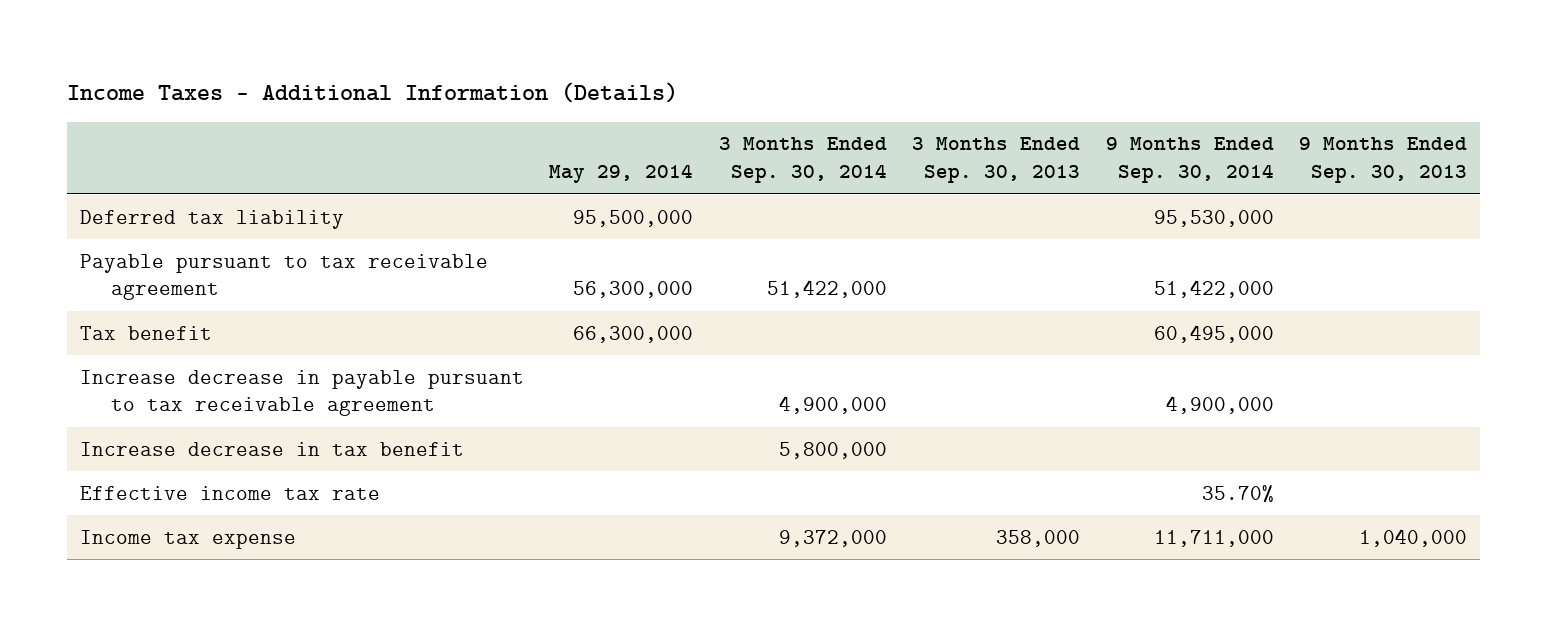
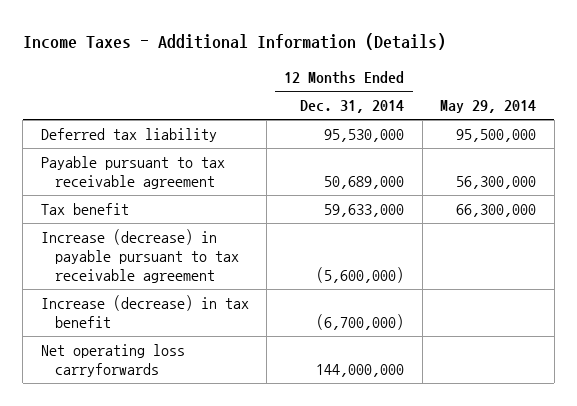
- | May 29, 2014 | 3 Months Ended Sep. 30, 2014 | 3 Months Ended Sep. 30, 2013 | 9 Months Ended Sep. 30, 2014 | 9 Months Ended Sep. 30, 2013
+ | 12 Months Ended Dec. 31, 2014 | May 29, 2014
- Increase decrease in payable pursuant to tax receivable agreement | | 4,900,000 | | 4,900,000 |
- Increase decrease in tax benefit | | 5,800,000 | | |
- Effective income tax rate | | | | 35.70% |
- Income tax expense | | 9,372,000 | 358,000 | 11,711,000 | 1,040,000
+ Increase (decrease) in payable pursuant to tax receivable agreement | (5,600,000) |
+ Increase (decrease) in tax benefit | (6,700,000) |
+ Net operating loss carryforwards | 144,000,000 |

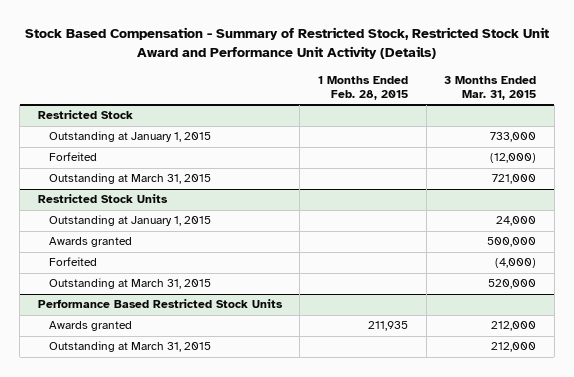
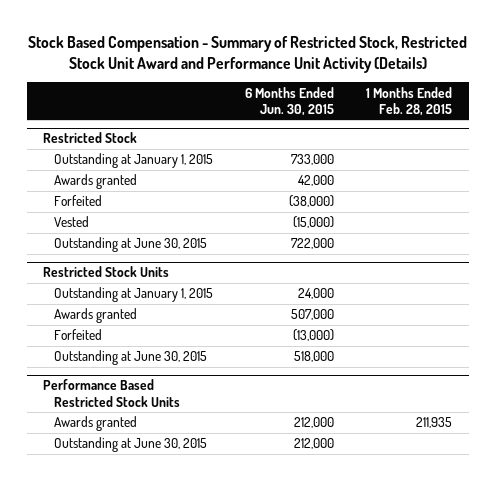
- | 1 Months Ended Feb. 28, 2015 | 3 Months Ended Mar. 31, 2015
+ | 6 Months Ended Jun. 30, 2015 | 1 Months Ended Feb. 28, 2015
@ Restricted Stock
+ Awards granted | 42,000 |
- Outstanding at March 31, 2015 | | 721,000
+ Vested | (15,000) |
+ Outstanding at June 30, 2015 | 722,000 |
@ Restricted Stock Units
- Outstanding at March 31, 2015 | | 520,000
+ Outstanding at June 30, 2015 | 518,000 |
@ Performance Based Restricted Stock Units
- Outstanding at March 31, 2015 | | 212,000
+ Outstanding at June 30, 2015 | 212,000 |

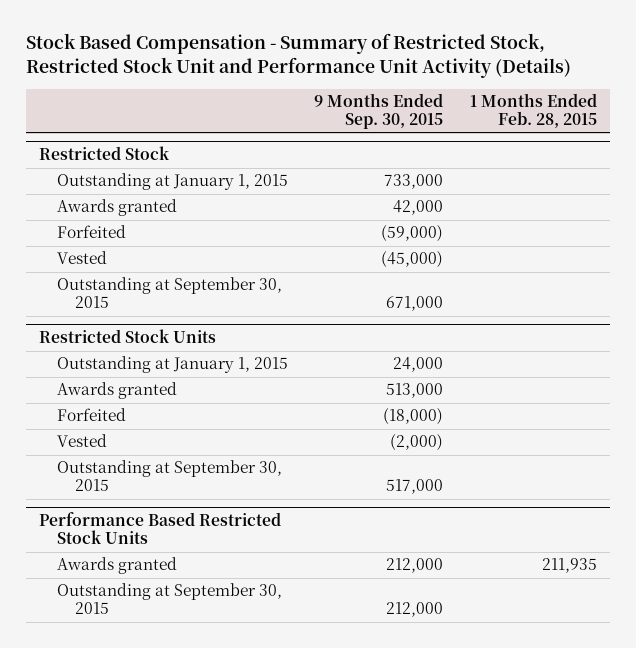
- Stock Based Compensation - Summary of Restricted Stock, Restricted Stock Unit Award and Performance Unit Activity (Details)
+ Stock Based Compensation - Summary of Restricted Stock, Restricted Stock Unit and Performance Unit Activity (Details)
- | 6 Months Ended Jun. 30, 2015 | 1 Months Ended Feb. 28, 2015
+ | 9 Months Ended Sep. 30, 2015 | 1 Months Ended Feb. 28, 2015
@ Restricted Stock
- Outstanding at June 30, 2015 | 722,000 |
+ Outstanding at September 30, 2015 | 671,000 |
@ Restricted Stock Units
- Outstanding at June 30, 2015 | 518,000 |
+ Vested | (2,000) |
+ Outstanding at September 30, 2015 | 517,000 |
@ Performance Based Restricted Stock Units
- Outstanding at June 30, 2015 | 212,000 |
+ Outstanding at September 30, 2015 | 212,000 |

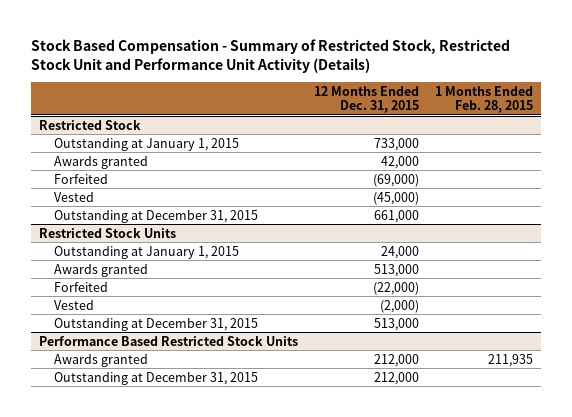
- | 9 Months Ended Sep. 30, 2015 | 1 Months Ended Feb. 28, 2015
+ | 12 Months Ended Dec. 31, 2015 | 1 Months Ended Feb. 28, 2015
@ Restricted Stock
- Outstanding at September 30, 2015 | 671,000 |
+ Outstanding at December 31, 2015 | 661,000 |
@ Restricted Stock Units
- Outstanding at September 30, 2015 | 517,000 |
+ Outstanding at December 31, 2015 | 513,000 |
@ Performance Based Restricted Stock Units
- Outstanding at September 30, 2015 | 212,000 |
+ Outstanding at December 31, 2015 | 212,000 |

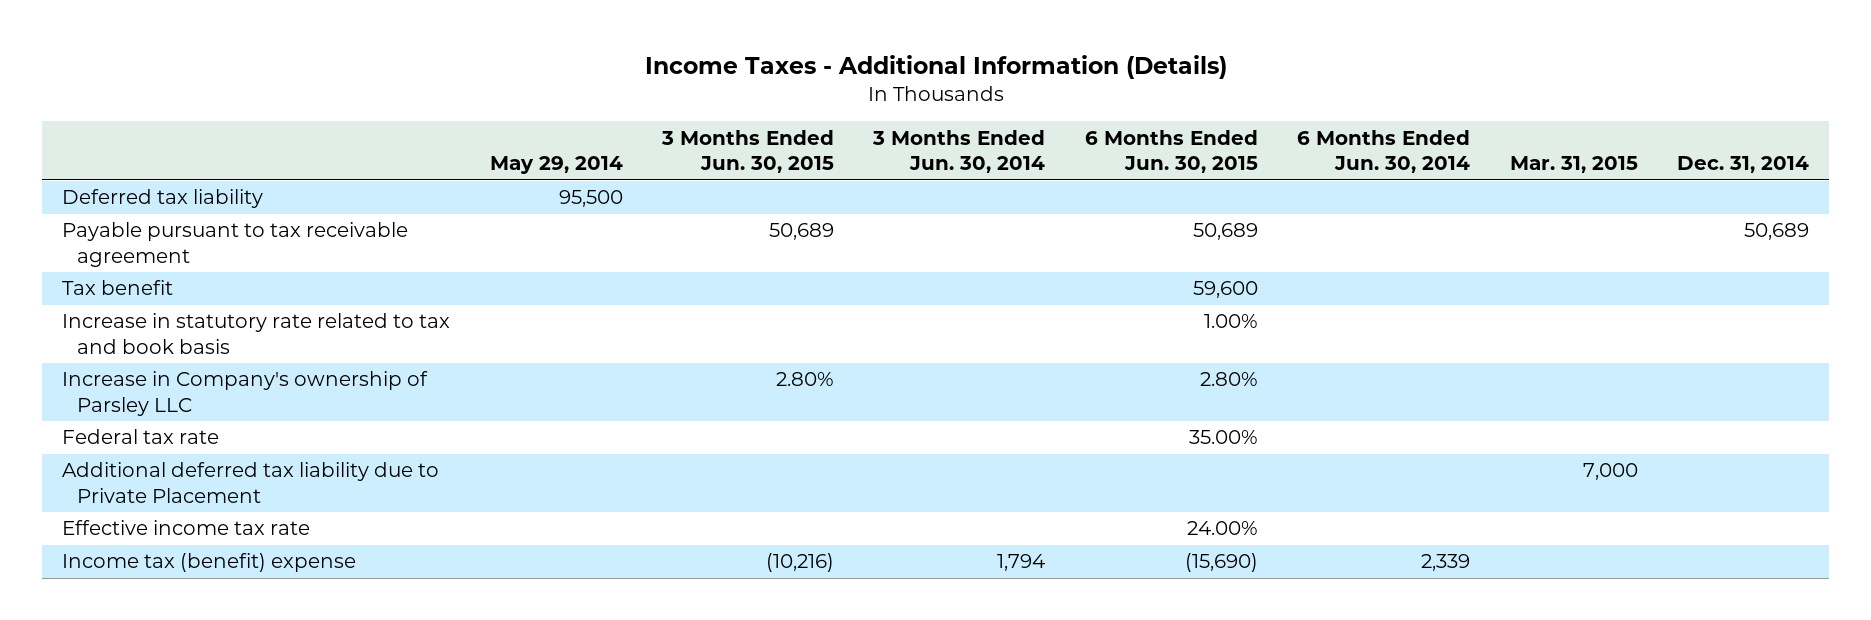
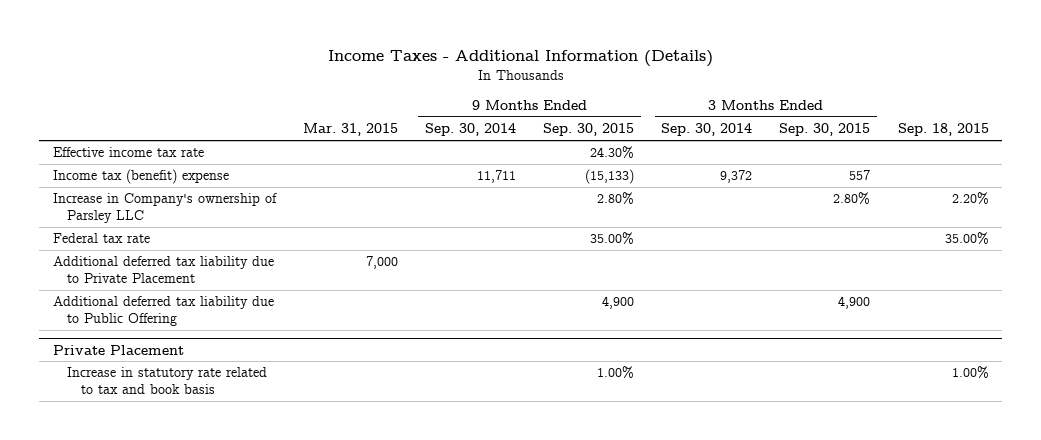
- | May 29, 2014 | 3 Months Ended Jun. 30, 2015 | 3 Months Ended Jun. 30, 2014 | 6 Months Ended Jun. 30, 2015 | 6 Months Ended Jun. 30, 2014 | Mar. 31, 2015 | Dec. 31, 2014
+ | Mar. 31, 2015 | 9 Months Ended Sep. 30, 2014 | 9 Months Ended Sep. 30, 2015 | 3 Months Ended Sep. 30, 2014 | 3 Months Ended Sep. 30, 2015 | Sep. 18, 2015
- Deferred tax liability | 95,500 | | | | | |
- Payable pursuant to tax receivable agreement | | 50,689 | | 50,689 | | | 50,689
- Tax benefit | | | | 59,600 | | |
- Increase in statutory rate related to tax and book basis | | | | 1.00% | | |
moved up: Effective income tax rate | | | 24.30% | | |
moved up: Income tax (benefit) expense | | 11,711 | (15,133) | 9,372 | 557 |
+ Additional deferred tax liability due to Public Offering | | | 4,900 | | 4,900 |
+ Private Placement
+ Increase in statutory rate related to tax and book basis | | | 1.00% | | | 1.00%

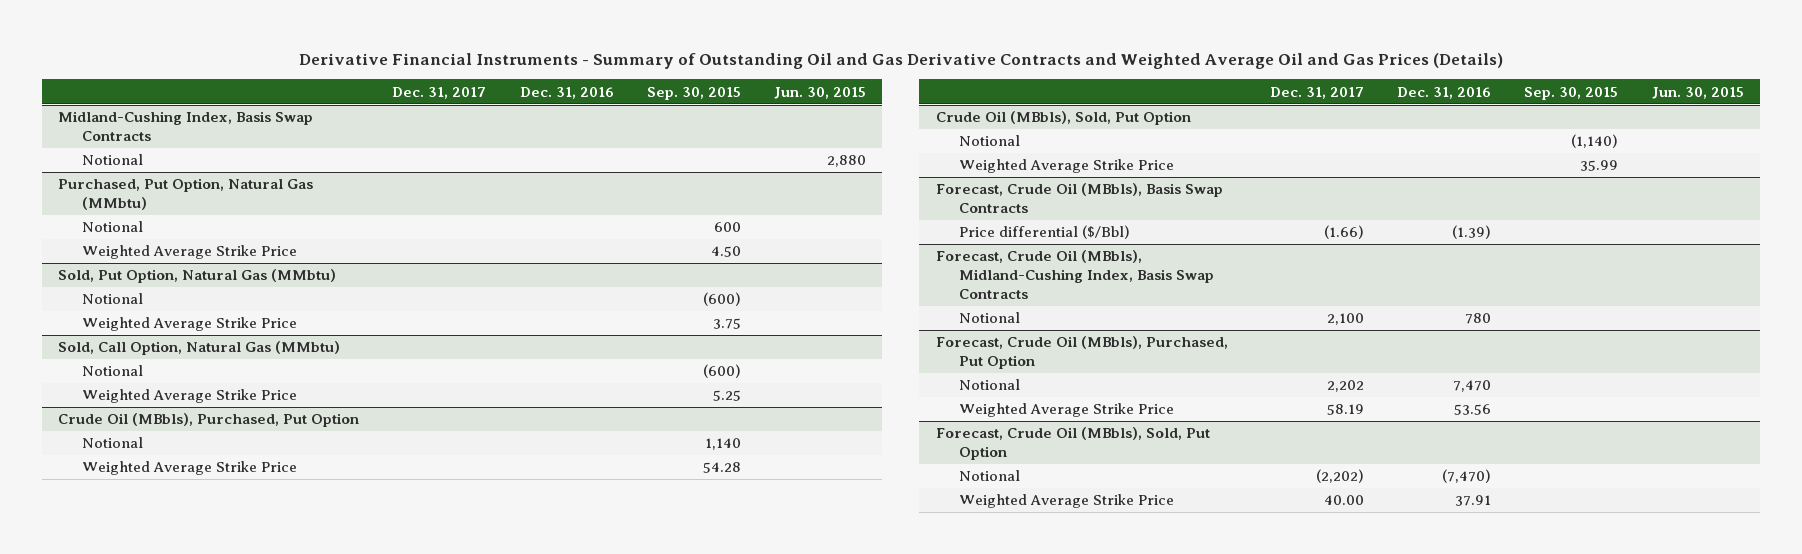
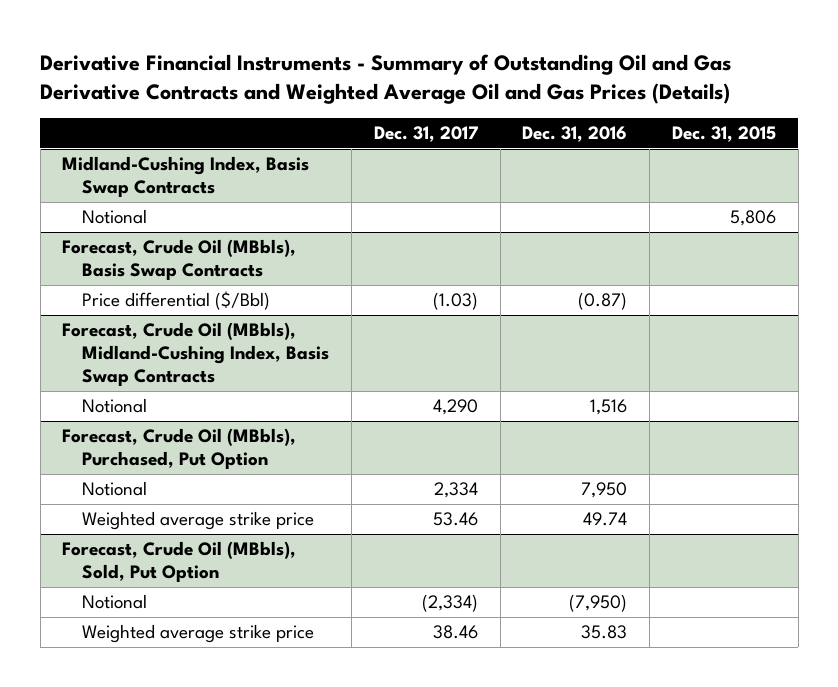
- | Dec. 31, 2017 | Dec. 31, 2016 | Sep. 30, 2015 | Jun. 30, 2015
+ | Dec. 31, 2017 | Dec. 31, 2016 | Dec. 31, 2015
- Purchased, Put Option, Natural Gas (MMbtu)
- Notional | | | 600 |
- Weighted Average Strike Price | | | 4.50 |
- Sold, Put Option, Natural Gas (MMbtu)
- Notional | | | (600) |
- Weighted Average Strike Price | | | 3.75 |
- Sold, Call Option, Natural Gas (MMbtu)
- Notional | | | (600) |
- Weighted Average Strike Price | | | 5.25 |
- Crude Oil (MBbls), Purchased, Put Option
- Notional | | | 1,140 |
- Weighted Average Strike Price | | | 54.28 |
- Crude Oil (MBbls), Sold, Put Option
- Notional | | | (1,140) |
- Weighted Average Strike Price | | | 35.99 |
@ Forecast, Crude Oil (MBbls), Basis Swap Contracts
- Price differential ($/Bbl) | (1.66) | (1.39) | |
+ Price differential ($/Bbl) | (1.03) | (0.87) |
@ Forecast, Crude Oil (MBbls), Midland-Cushing Index, Basis Swap Contracts
- Notional | 2,100 | 780 | |
+ Notional | 4,290 | 1,516 |
@ Forecast, Crude Oil (MBbls), Purchased, Put Option
- Notional | 2,202 | 7,470 | |
- Weighted Average Strike Price | 58.19 | 53.56 | |
+ Notional | 2,334 | 7,950 |
+ Weighted average strike price | 53.46 | 49.74 |
@ Forecast, Crude Oil (MBbls), Sold, Put Option
- Notional | (2,202) | (7,470) | |
- Weighted Average Strike Price | 40.00 | 37.91 | |
+ Notional | (2,334) | (7,950) |
+ Weighted average strike price | 38.46 | 35.83 |

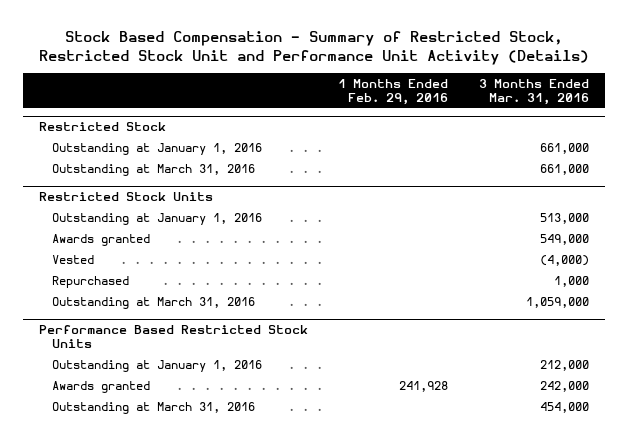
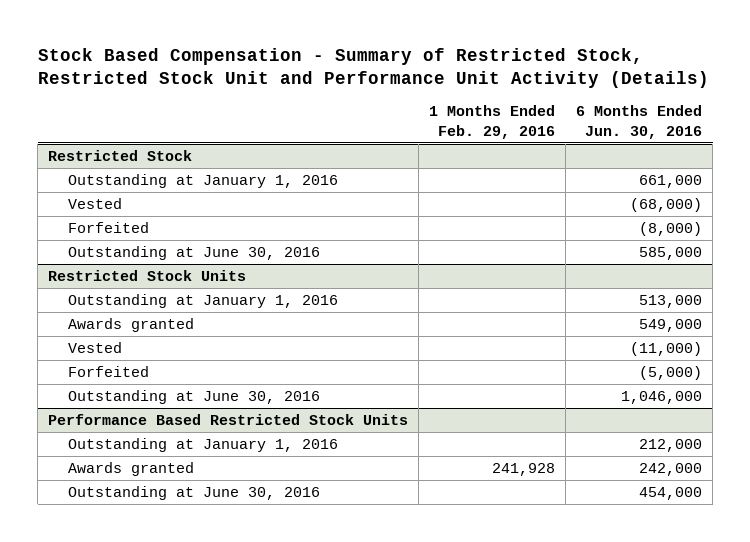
- | 1 Months Ended Feb. 29, 2016 | 3 Months Ended Mar. 31, 2016
+ | 1 Months Ended Feb. 29, 2016 | 6 Months Ended Jun. 30, 2016
@ Restricted Stock
- Outstanding at March 31, 2016 | | 661,000
+ Vested | | (68,000)
+ Forfeited | | (8,000)
+ Outstanding at June 30, 2016 | | 585,000
@ Restricted Stock Units
- Repurchased | | 1,000
- Outstanding at March 31, 2016 | | 1,059,000
+ Forfeited | | (5,000)
+ Outstanding at June 30, 2016 | | 1,046,000
@ Performance Based Restricted Stock Units
- Outstanding at March 31, 2016 | | 454,000
+ Outstanding at June 30, 2016 | | 454,000

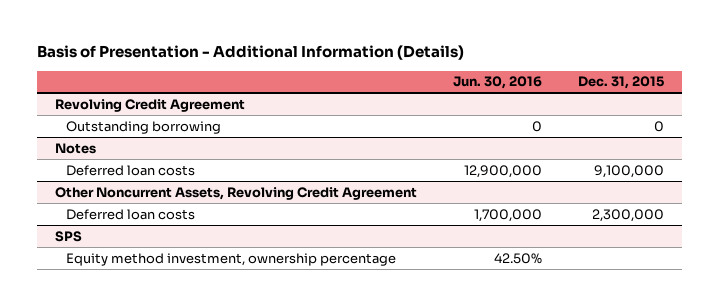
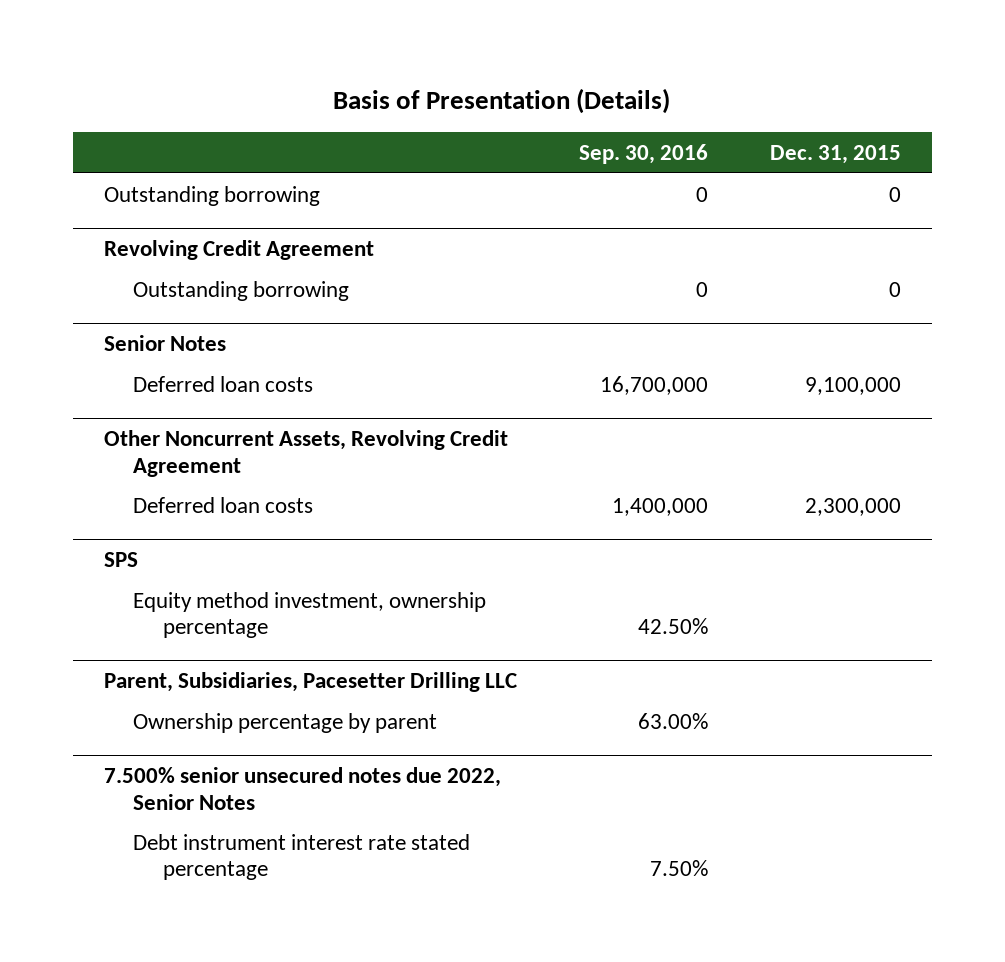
- Basis of Presentation - Additional Information (Details)
+ Basis of Presentation (Details)
- | Jun. 30, 2016 | Dec. 31, 2015
+ | Sep. 30, 2016 | Dec. 31, 2015
+ Outstanding borrowing | 0 | 0
- Notes
+ Senior Notes
+ Parent, Subsidiaries, Pacesetter Drilling LLC
+ Ownership percentage by parent | 63.00% |
+ 7.500% senior unsecured notes due 2022, Senior Notes
+ Debt instrument interest rate stated percentage | 7.50% |

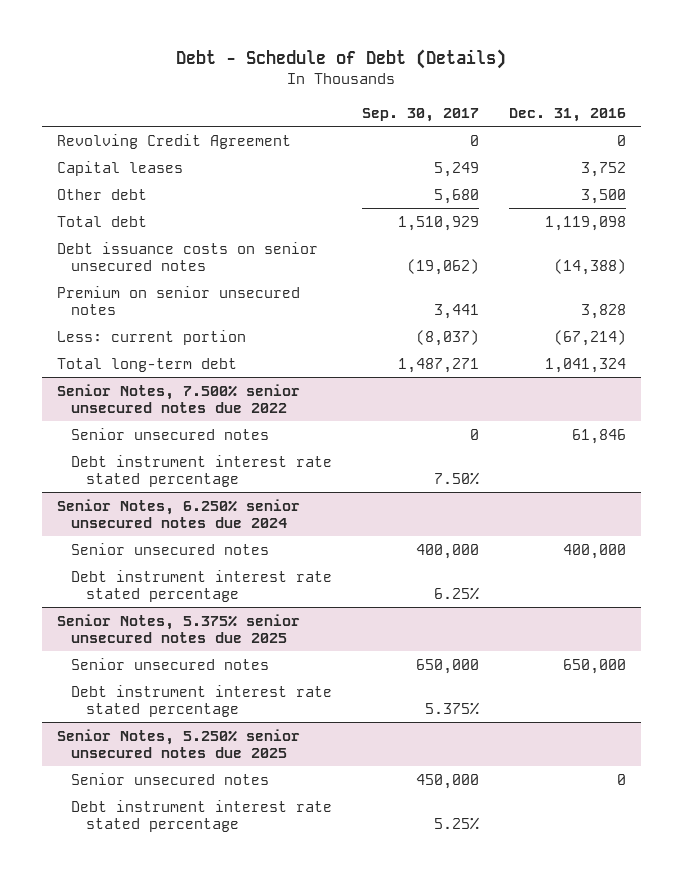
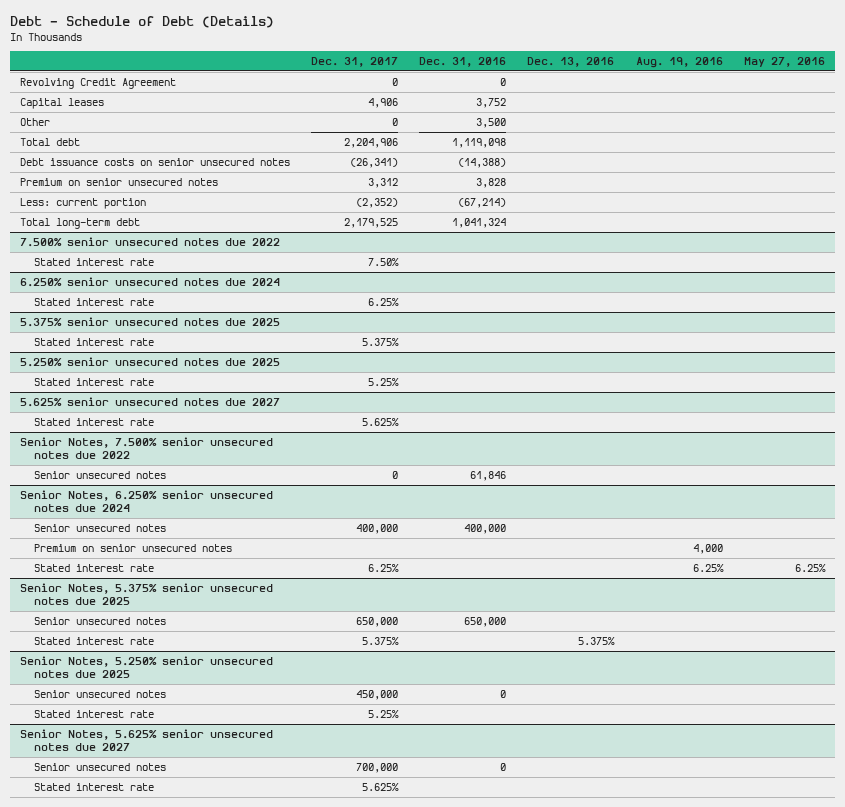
- | Sep. 30, 2017 | Dec. 31, 2016
+ | Dec. 31, 2017 | Dec. 31, 2016 | Dec. 13, 2016 | Aug. 19, 2016 | May 27, 2016
- Other debt | 5,680 | 3,500
+ Other | 0 | 3,500 | | |
+ 7.500% senior unsecured notes due 2022
+ Stated interest rate | 7.50% | | | |
+ 6.250% senior unsecured notes due 2024
+ Stated interest rate | 6.25% | | | |
+ 5.375% senior unsecured notes due 2025
+ Stated interest rate | 5.375% | | | |
+ 5.250% senior unsecured notes due 2025
+ Stated interest rate | 5.25% | | | |
+ 5.625% senior unsecured notes due 2027
+ Stated interest rate | 5.625% | | | |
@ Senior Notes, 7.500% senior unsecured notes due 2022
- Debt instrument interest rate stated percentage | 7.50% |
@ Senior Notes, 6.250% senior unsecured notes due 2024
- Debt instrument interest rate stated percentage | 6.25% |
+ Premium on senior unsecured notes | | | | 4,000 |
+ Stated interest rate | 6.25% | | | 6.25% | 6.25%
@ Senior Notes, 5.375% senior unsecured notes due 2025
- Debt instrument interest rate stated percentage | 5.375% |
+ Stated interest rate | 5.375% | | 5.375% | |
@ Senior Notes, 5.250% senior unsecured notes due 2025
- Debt instrument interest rate stated percentage | 5.25% |
+ Stated interest rate | 5.25% | | | |
+ Senior Notes, 5.625% senior unsecured notes due 2027
+ Senior unsecured notes | 700,000 | 0 | | |
+ Stated interest rate | 5.625% | | | |

